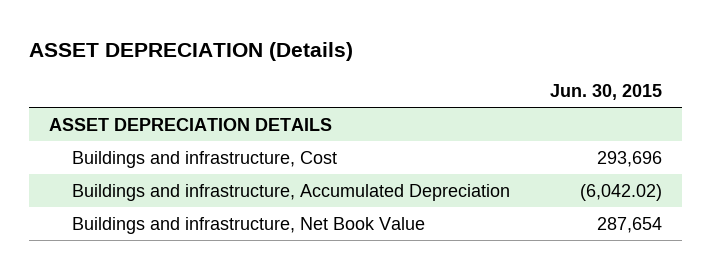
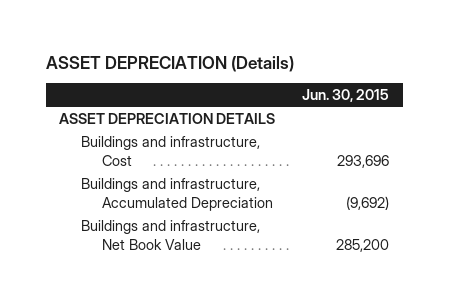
- Buildings and infrastructure, Accumulated Depreciation | (6,042.02)
- Buildings and infrastructure, Net Book Value | 287,654
+ Buildings and infrastructure, Accumulated Depreciation | (9,692)
+ Buildings and infrastructure, Net Book Value | 285,200

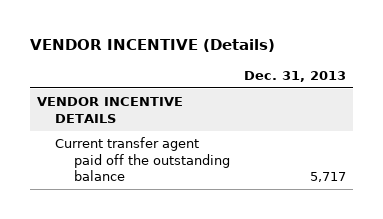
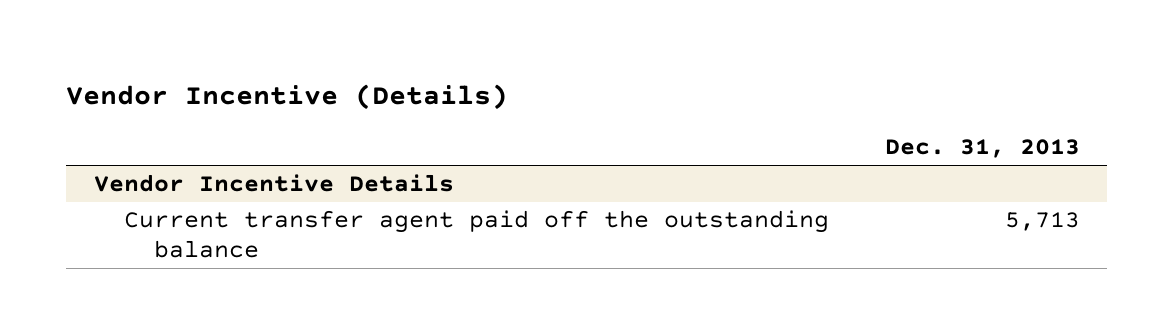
- VENDOR INCENTIVE (Details)
+ Vendor Incentive (Details)
- VENDOR INCENTIVE DETAILS
- Current transfer agent paid off the outstanding balance | 5,717
+ Vendor Incentive Details
+ Current transfer agent paid off the outstanding balance | 5,713

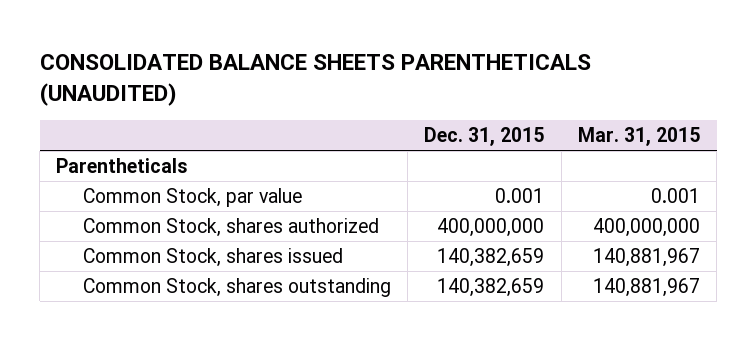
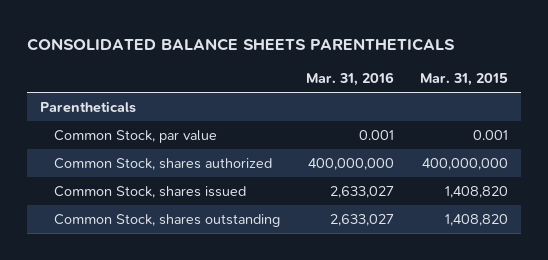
- CONSOLIDATED BALANCE SHEETS PARENTHETICALS (UNAUDITED)
+ CONSOLIDATED BALANCE SHEETS PARENTHETICALS
- | Dec. 31, 2015 | Mar. 31, 2015
+ | Mar. 31, 2016 | Mar. 31, 2015
- Common Stock, shares issued | 140,382,659 | 140,881,967
- Common Stock, shares outstanding | 140,382,659 | 140,881,967
+ Common Stock, shares issued | 2,633,027 | 1,408,820
+ Common Stock, shares outstanding | 2,633,027 | 1,408,820

